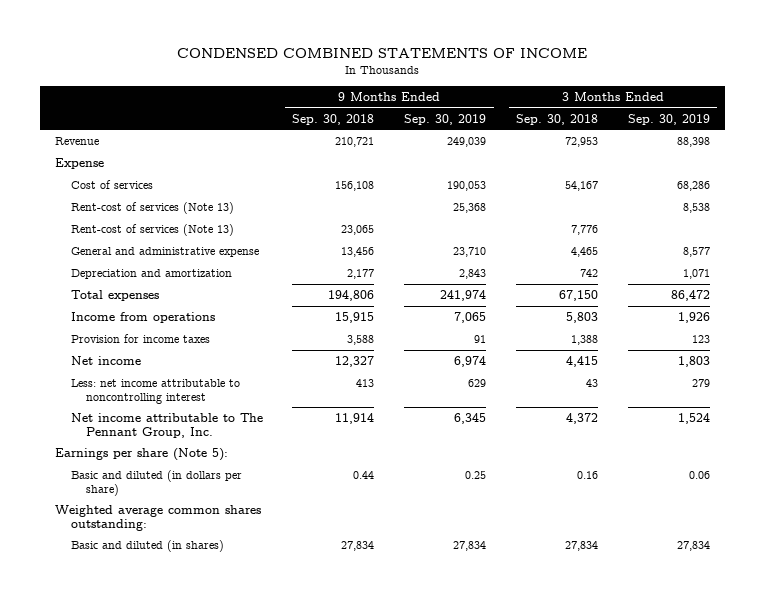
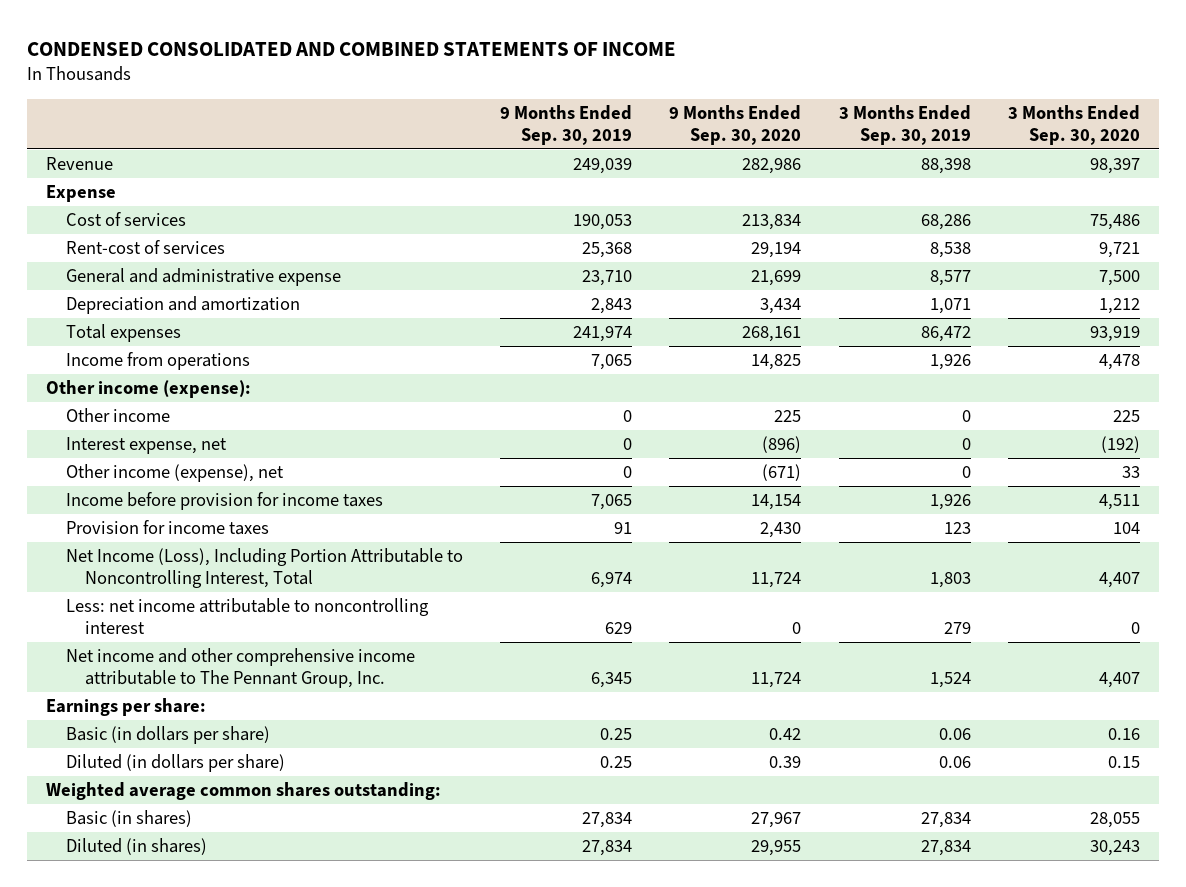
- CONDENSED COMBINED STATEMENTS OF INCOME
+ CONDENSED CONSOLIDATED AND COMBINED STATEMENTS OF INCOME
- | 9 Months Ended Sep. 30, 2018 | 9 Months Ended Sep. 30, 2019 | 3 Months Ended Sep. 30, 2018 | 3 Months Ended Sep. 30, 2019
+ | 9 Months Ended Sep. 30, 2019 | 9 Months Ended Sep. 30, 2020 | 3 Months Ended Sep. 30, 2019 | 3 Months Ended Sep. 30, 2020
- Rent-cost of services (Note 13) | | 25,368 | | 8,538
- Rent-cost of services (Note 13) | 23,065 | | 7,776 |
+ Rent-cost of services | 25,368 | 29,194 | 8,538 | 9,721
+ Other income (expense):
+ Other income | 0 | 225 | 0 | 225
+ Interest expense, net | 0 | (896) | 0 | (192)
+ Other income (expense), net | 0 | (671) | 0 | 33
+ Income before provision for income taxes | 7,065 | 14,154 | 1,926 | 4,511
- Net income | 12,327 | 6,974 | 4,415 | 1,803
+ Net Income (Loss), Including Portion Attributable to Noncontrolling Interest, Total | 6,974 | 11,724 | 1,803 | 4,407
- Net income attributable to The Pennant Group, Inc. | 11,914 | 6,345 | 4,372 | 1,524
- Earnings per share (Note 5):
- Basic and diluted (in dollars per share) | 0.44 | 0.25 | 0.16 | 0.06
+ Net income and other comprehensive income attributable to The Pennant Group, Inc. | 6,345 | 11,724 | 1,524 | 4,407
+ Earnings per share:
+ Basic (in dollars per share) | 0.25 | 0.42 | 0.06 | 0.16
+ Diluted (in dollars per share) | 0.25 | 0.39 | 0.06 | 0.15
- Basic and diluted (in shares) | 27,834 | 27,834 | 27,834 | 27,834
+ Basic (in shares) | 27,834 | 27,967 | 27,834 | 28,055
+ Diluted (in shares) | 27,834 | 29,955 | 27,834 | 30,243

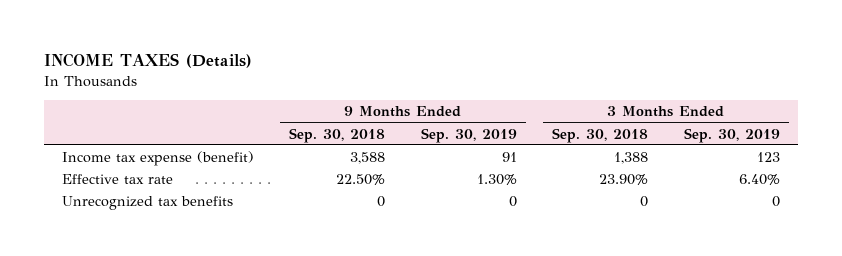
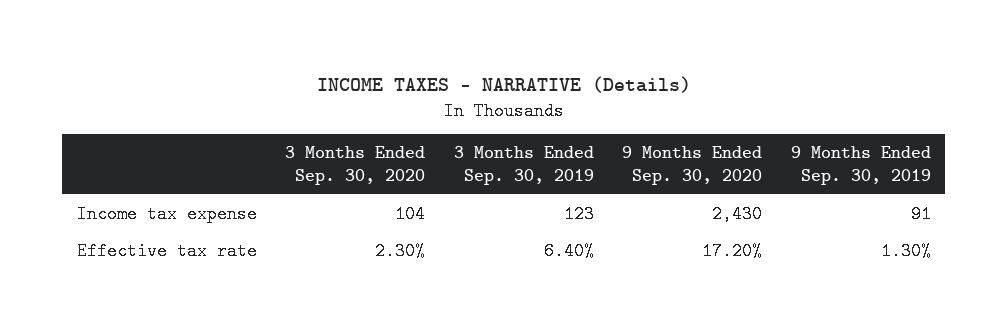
- INCOME TAXES (Details)
+ INCOME TAXES - NARRATIVE (Details)
- | 9 Months Ended Sep. 30, 2018 | 9 Months Ended Sep. 30, 2019 | 3 Months Ended Sep. 30, 2018 | 3 Months Ended Sep. 30, 2019
+ | 3 Months Ended Sep. 30, 2020 | 3 Months Ended Sep. 30, 2019 | 9 Months Ended Sep. 30, 2020 | 9 Months Ended Sep. 30, 2019
- Income tax expense (benefit) | 3,588 | 91 | 1,388 | 123
+ Income tax expense | 104 | 123 | 2,430 | 91
- Unrecognized tax benefits | 0 | 0 | 0 | 0

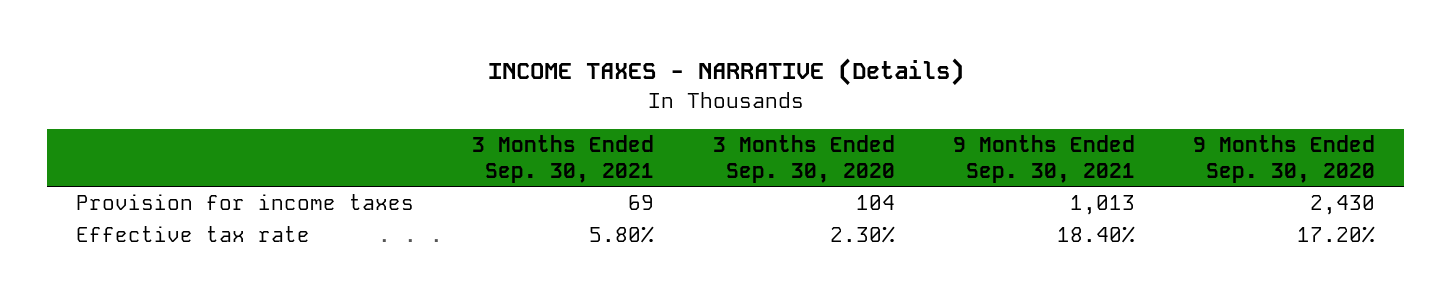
- | 3 Months Ended Sep. 30, 2020 | 3 Months Ended Sep. 30, 2019 | 9 Months Ended Sep. 30, 2020 | 9 Months Ended Sep. 30, 2019
+ | 3 Months Ended Sep. 30, 2021 | 3 Months Ended Sep. 30, 2020 | 9 Months Ended Sep. 30, 2021 | 9 Months Ended Sep. 30, 2020
- Income tax expense | 104 | 123 | 2,430 | 91
+ Provision for income taxes | 69 | 104 | 1,013 | 2,430

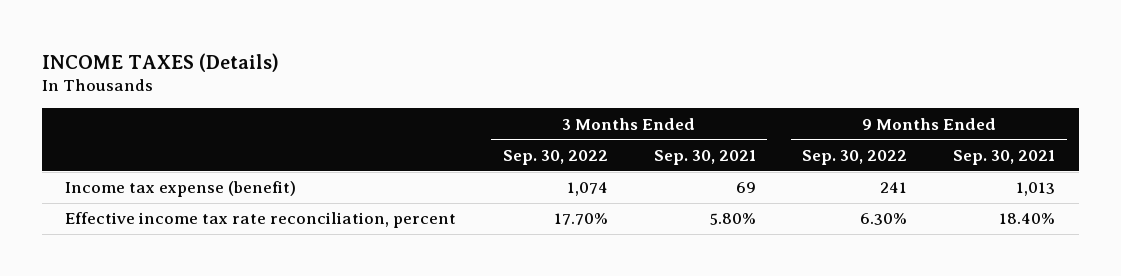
- INCOME TAXES - NARRATIVE (Details)
+ INCOME TAXES (Details)
- | 3 Months Ended Sep. 30, 2021 | 3 Months Ended Sep. 30, 2020 | 9 Months Ended Sep. 30, 2021 | 9 Months Ended Sep. 30, 2020
+ | 3 Months Ended Sep. 30, 2022 | 3 Months Ended Sep. 30, 2021 | 9 Months Ended Sep. 30, 2022 | 9 Months Ended Sep. 30, 2021
- Provision for income taxes | 69 | 104 | 1,013 | 2,430
- Effective tax rate | 5.80% | 2.30% | 18.40% | 17.20%
+ Income tax expense (benefit) | 1,074 | 69 | 241 | 1,013
+ Effective income tax rate reconciliation, percent | 17.70% | 5.80% | 6.30% | 18.40%

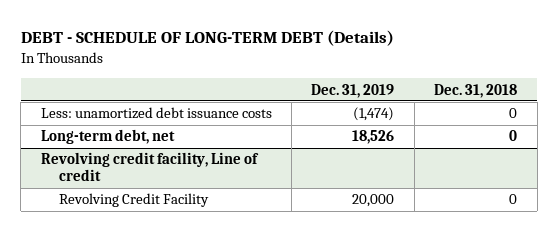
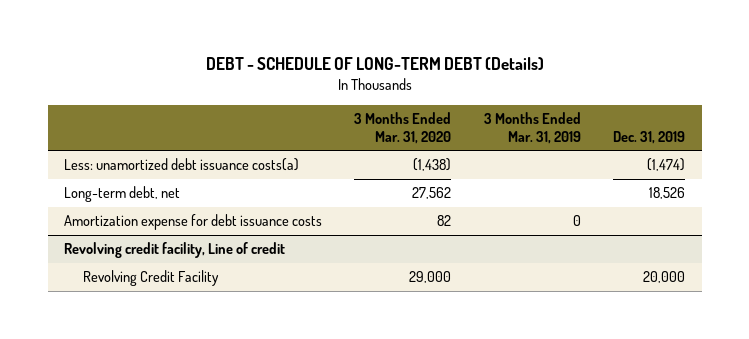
- | Dec. 31, 2019 | Dec. 31, 2018
+ | 3 Months Ended Mar. 31, 2020 | 3 Months Ended Mar. 31, 2019 | Dec. 31, 2019
- Less: unamortized debt issuance costs | (1,474) | 0
+ Less: unamortized debt issuance costs(a) | (1,438) | | (1,474)
+ Amortization expense for debt issuance costs | 82 | 0 |

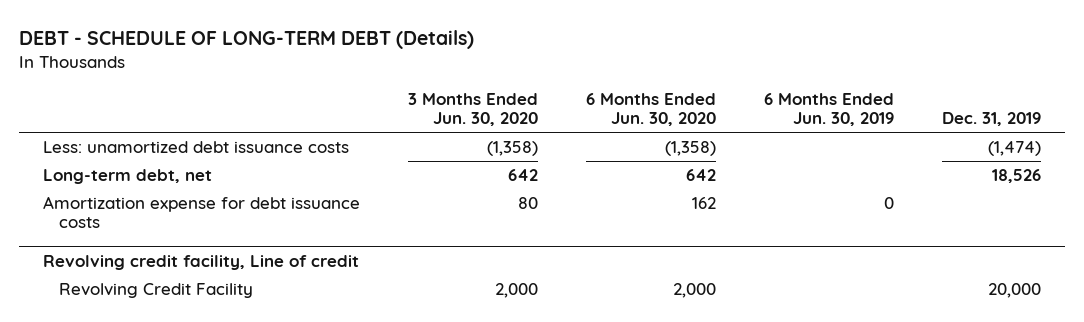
- | 3 Months Ended Mar. 31, 2020 | 3 Months Ended Mar. 31, 2019 | Dec. 31, 2019
+ | 3 Months Ended Jun. 30, 2020 | 6 Months Ended Jun. 30, 2020 | 6 Months Ended Jun. 30, 2019 | Dec. 31, 2019
- Less: unamortized debt issuance costs(a) | (1,438) | | (1,474)
+ Less: unamortized debt issuance costs | (1,358) | (1,358) | | (1,474)

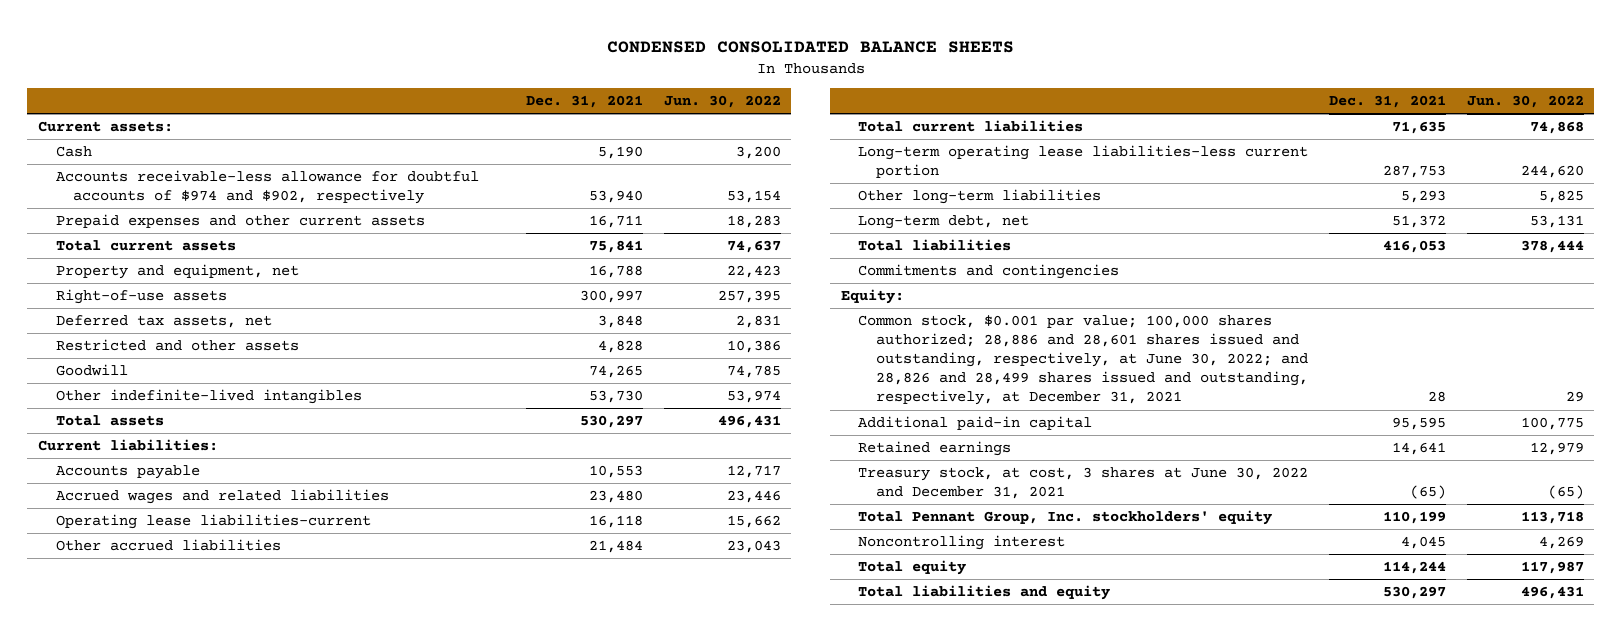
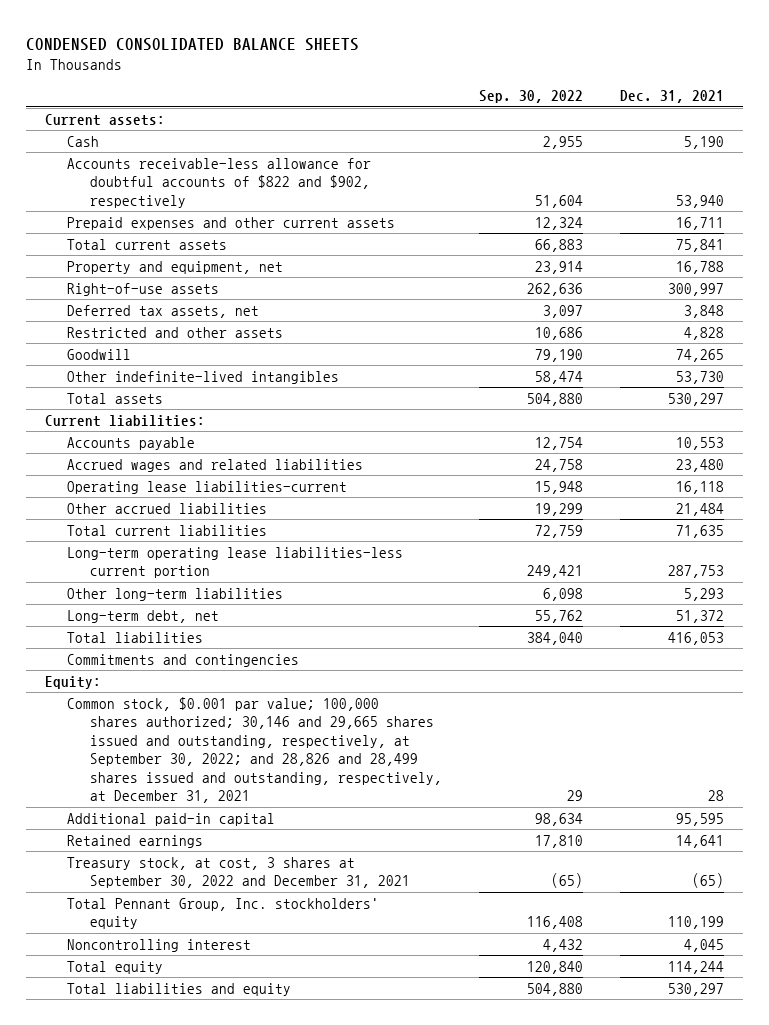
- | Dec. 31, 2021 | Jun. 30, 2022
+ | Sep. 30, 2022 | Dec. 31, 2021
- Accounts receivable-less allowance for doubtful accounts of $974 and $902, respectively | 53,940 | 53,154
+ Accounts receivable-less allowance for doubtful accounts of $822 and $902, respectively | 51,604 | 53,940
- Common stock, $0.001 par value; 100,000 shares authorized; 28,886 and 28,601 shares issued and outstanding, respectively, at June 30, 2022; and 28,826 and 28,499 shares issued and outstanding, respectively, at December 31, 2021 | 28 | 29
+ Common stock, $0.001 par value; 100,000 shares authorized; 30,146 and 29,665 shares issued and outstanding, respectively, at September 30, 2022; and 28,826 and 28,499 shares issued and outstanding, respectively, at December 31, 2021 | 29 | 28
- Treasury stock, at cost, 3 shares at June 30, 2022 and December 31, 2021 | (65) | (65)
+ Treasury stock, at cost, 3 shares at September 30, 2022 and December 31, 2021 | (65) | (65)

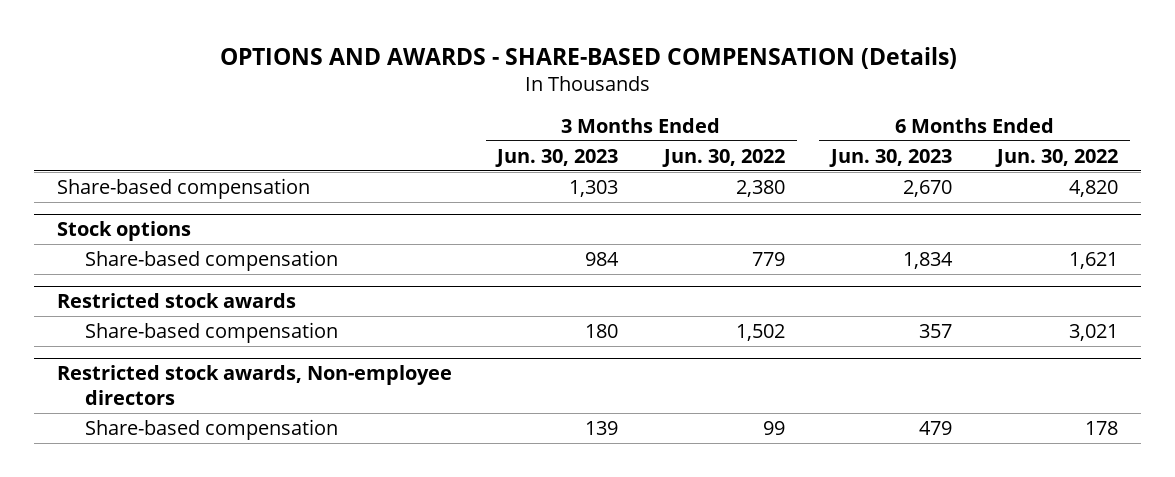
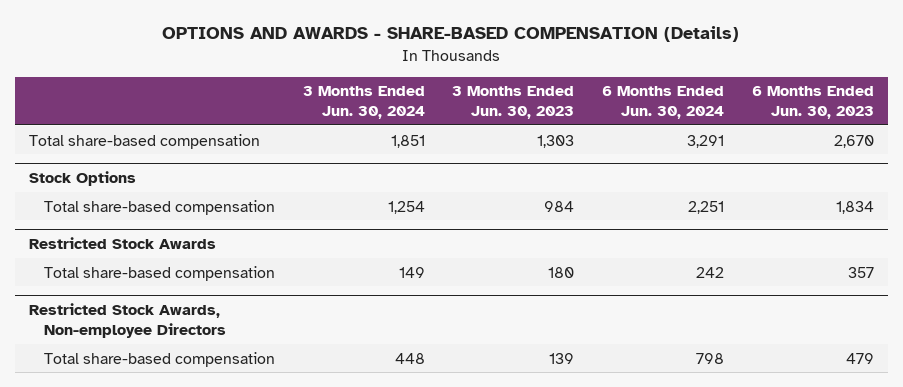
- | 3 Months Ended Jun. 30, 2023 | 3 Months Ended Jun. 30, 2022 | 6 Months Ended Jun. 30, 2023 | 6 Months Ended Jun. 30, 2022
+ | 3 Months Ended Jun. 30, 2024 | 3 Months Ended Jun. 30, 2023 | 6 Months Ended Jun. 30, 2024 | 6 Months Ended Jun. 30, 2023
- Share-based compensation | 1,303 | 2,380 | 2,670 | 4,820
- Stock options
- Share-based compensation | 984 | 779 | 1,834 | 1,621
- Restricted stock awards
- Share-based compensation | 180 | 1,502 | 357 | 3,021
- Restricted stock awards, Non-employee directors
- Share-based compensation | 139 | 99 | 479 | 178
+ Total share-based compensation | 1,851 | 1,303 | 3,291 | 2,670
+ Stock Options
+ Total share-based compensation | 1,254 | 984 | 2,251 | 1,834
+ Restricted Stock Awards
+ Total share-based compensation | 149 | 180 | 242 | 357
+ Restricted Stock Awards, Non-employee Directors
+ Total share-based compensation | 448 | 139 | 798 | 479

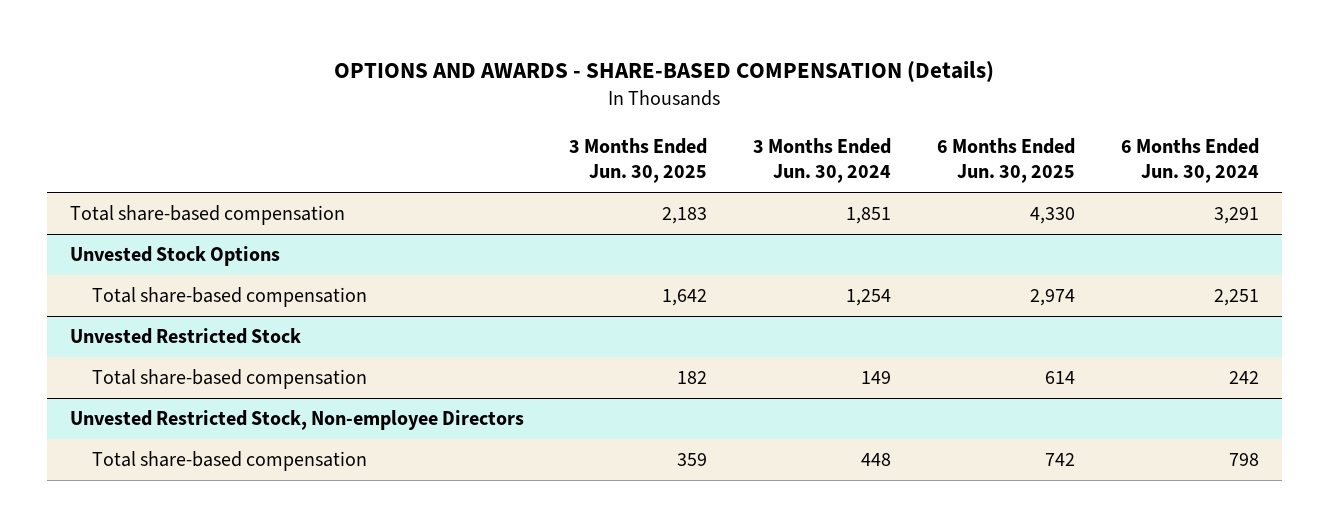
- | 3 Months Ended Jun. 30, 2024 | 3 Months Ended Jun. 30, 2023 | 6 Months Ended Jun. 30, 2024 | 6 Months Ended Jun. 30, 2023
+ | 3 Months Ended Jun. 30, 2025 | 3 Months Ended Jun. 30, 2024 | 6 Months Ended Jun. 30, 2025 | 6 Months Ended Jun. 30, 2024
- Stock Options
+ Unvested Stock Options
- Restricted Stock Awards
+ Unvested Restricted Stock
- Restricted Stock Awards, Non-employee Directors
+ Unvested Restricted Stock, Non-employee Directors

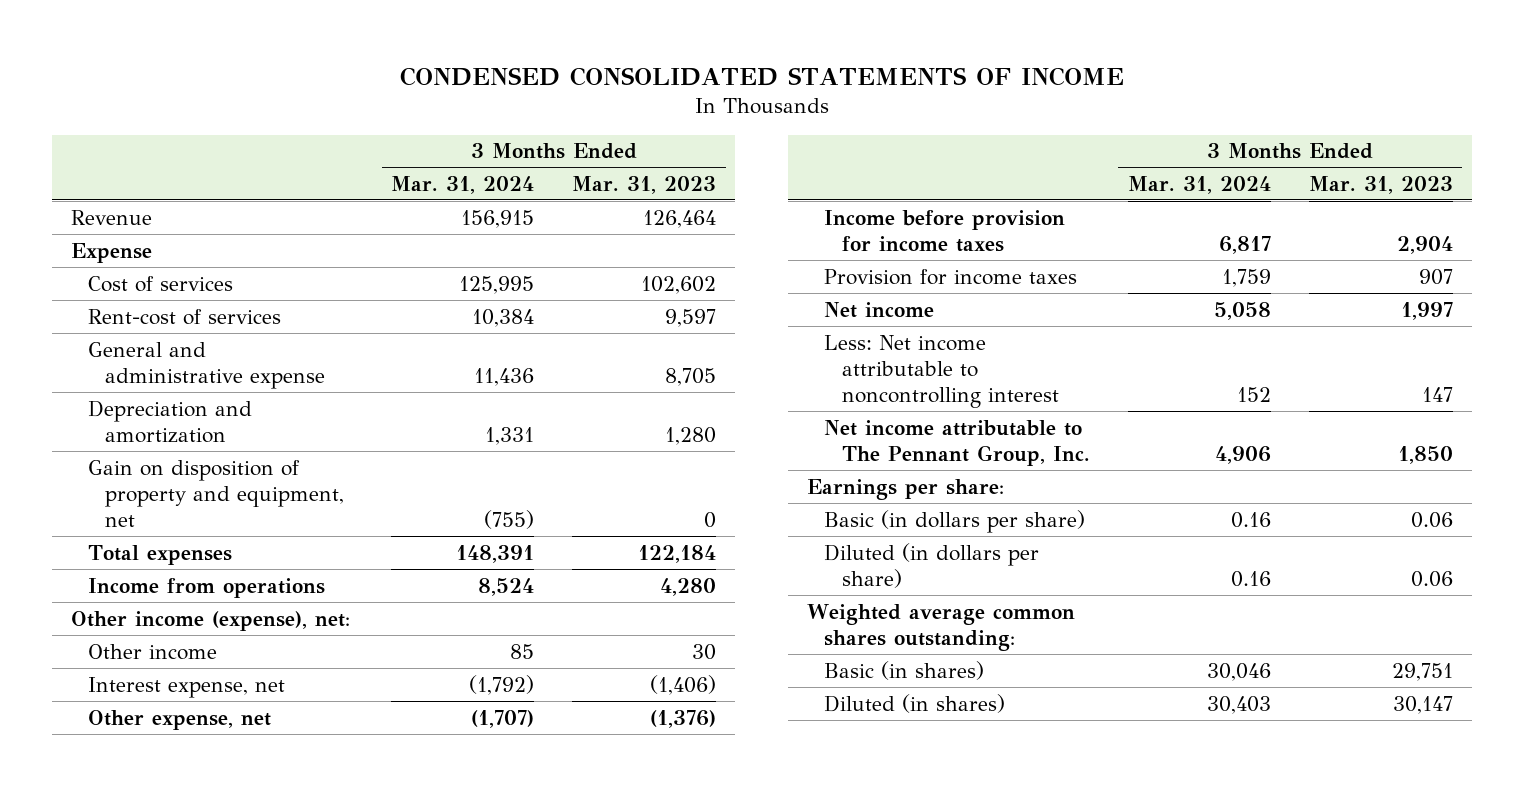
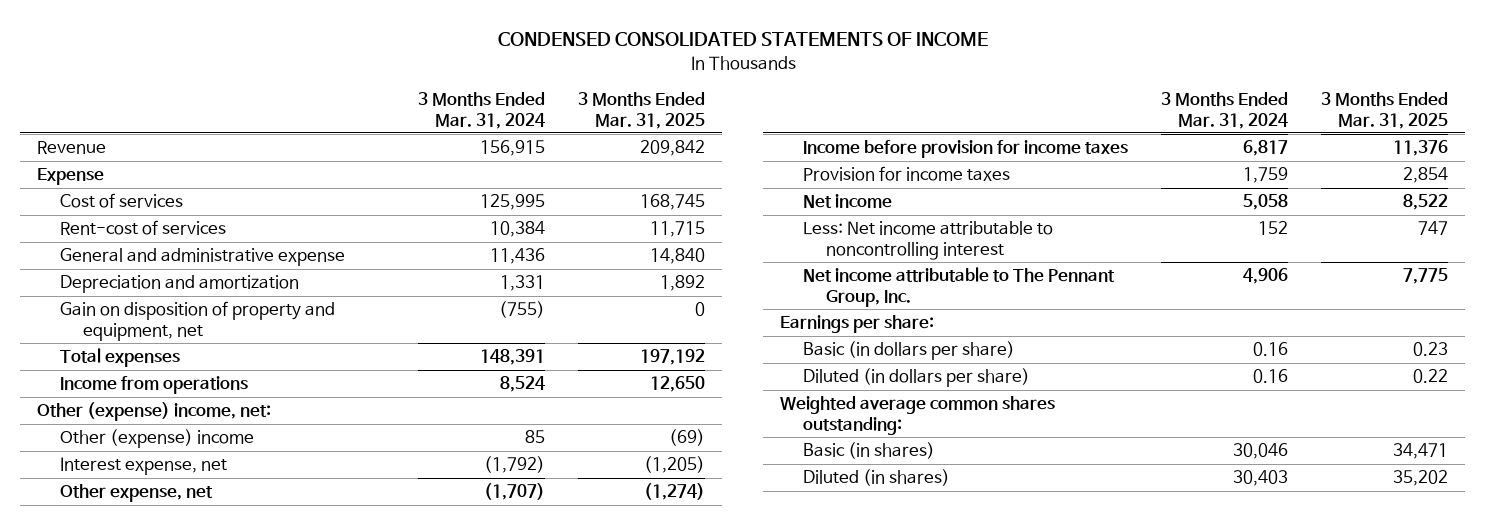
- | 3 Months Ended Mar. 31, 2024 | 3 Months Ended Mar. 31, 2023
+ | 3 Months Ended Mar. 31, 2024 | 3 Months Ended Mar. 31, 2025
- Other income (expense), net:
- Other income | 85 | 30
+ Other (expense) income, net:
+ Other (expense) income | 85 | (69)

